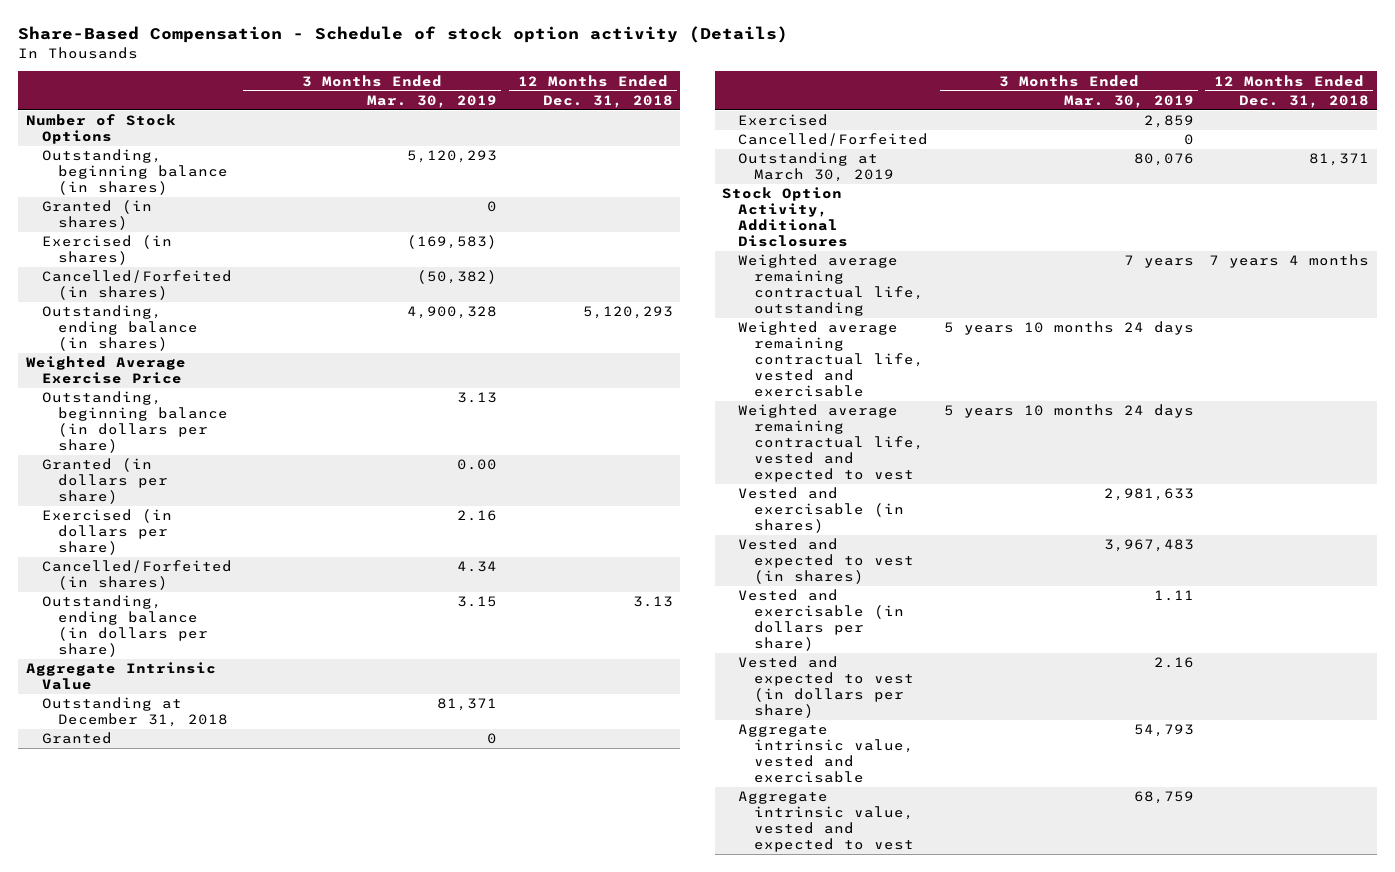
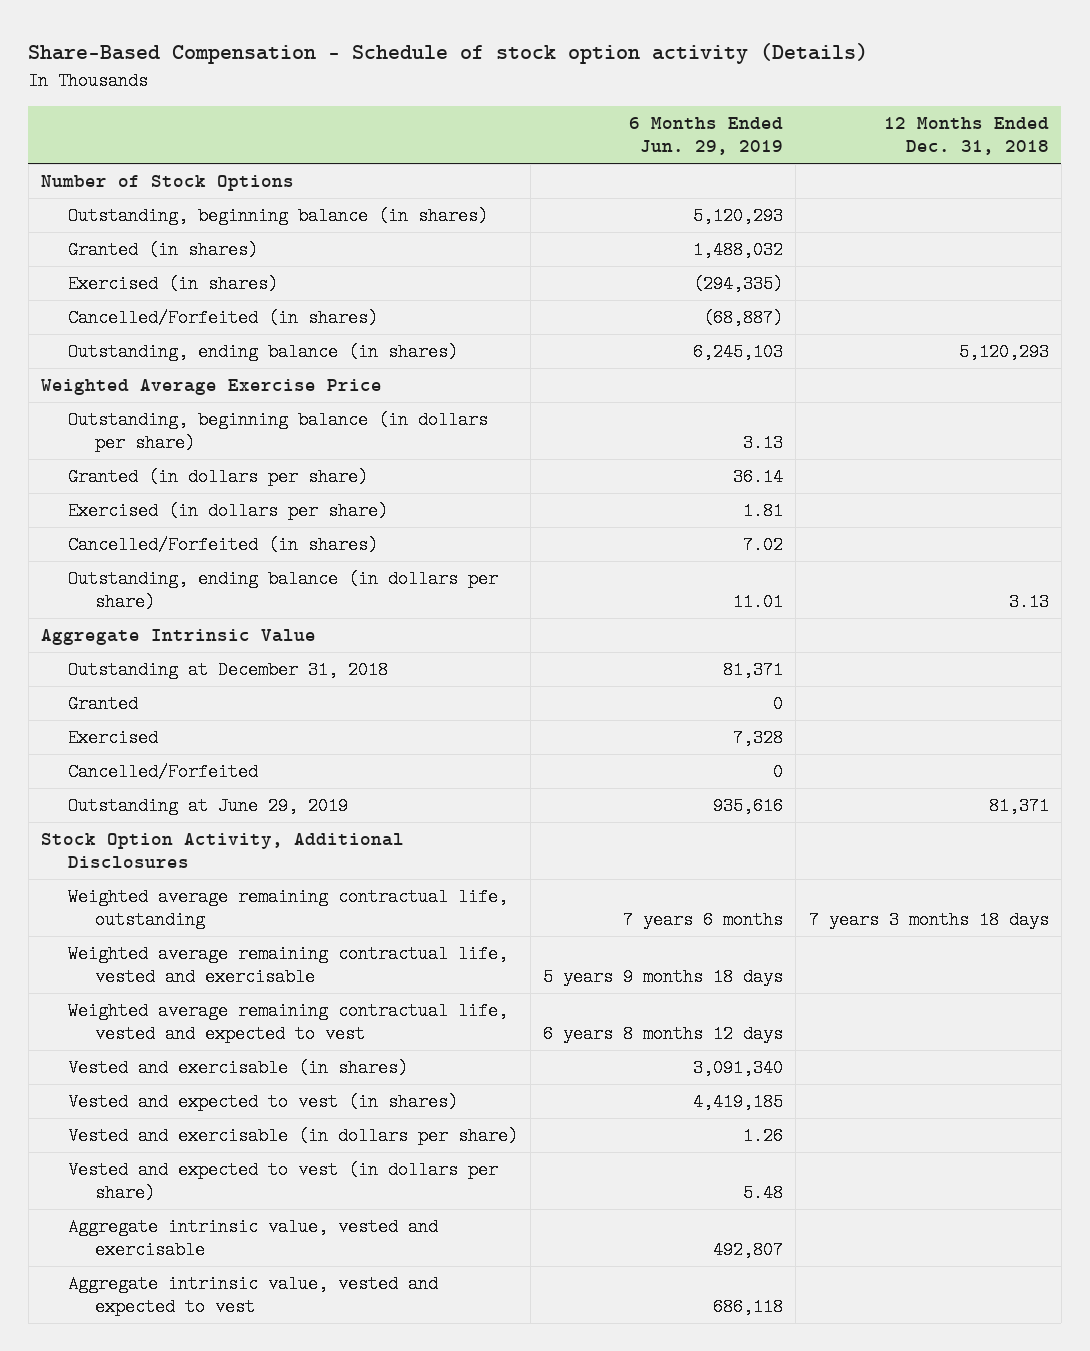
- | 3 Months Ended Mar. 30, 2019 | 12 Months Ended Dec. 31, 2018
+ | 6 Months Ended Jun. 29, 2019 | 12 Months Ended Dec. 31, 2018
- Outstanding at March 30, 2019 | 80,076 | 81,371
+ Outstanding at June 29, 2019 | 935,616 | 81,371
- Weighted average remaining contractual life, outstanding | 7 years | 7 years 4 months
+ Weighted average remaining contractual life, outstanding | 7 years 6 months | 7 years 3 months 18 days

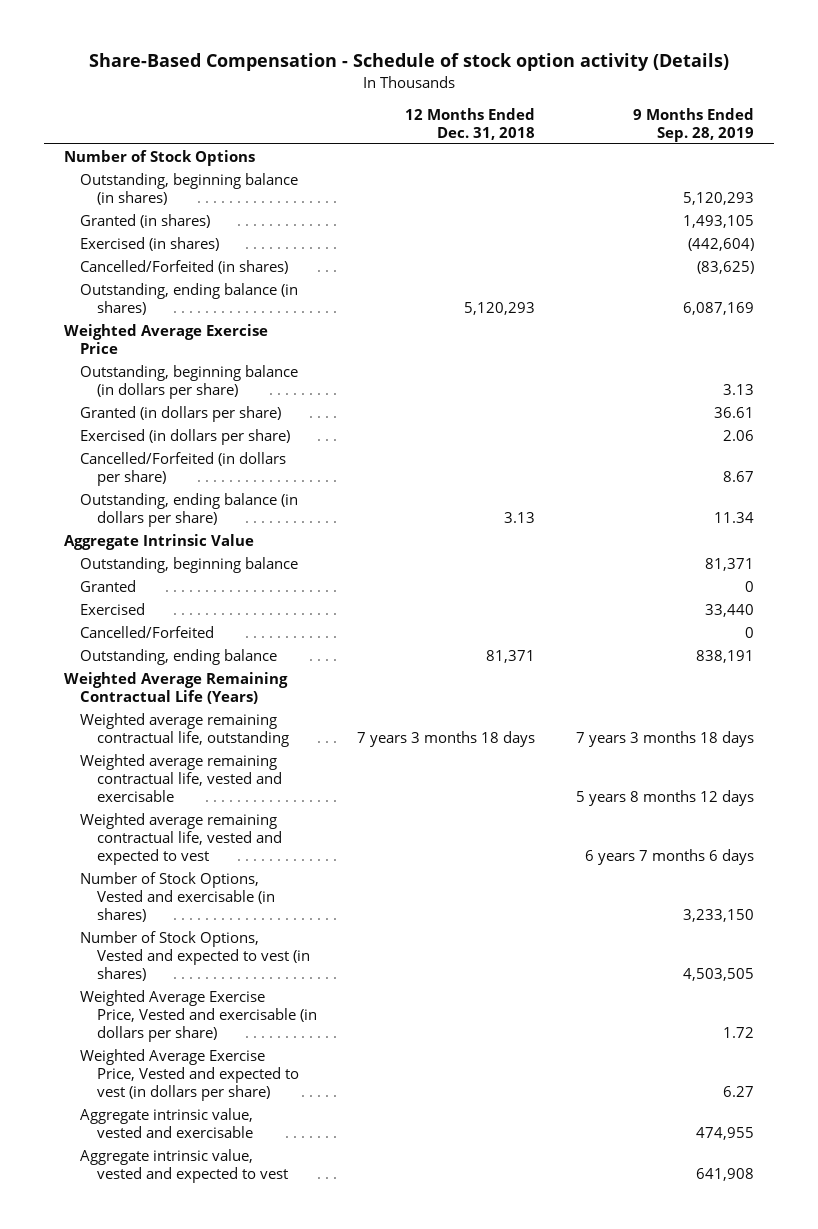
- | 6 Months Ended Jun. 29, 2019 | 12 Months Ended Dec. 31, 2018
+ | 12 Months Ended Dec. 31, 2018 | 9 Months Ended Sep. 28, 2019
- Cancelled/Forfeited (in shares) | 7.02 |
+ Cancelled/Forfeited (in dollars per share) | | 8.67
- Outstanding at December 31, 2018 | 81,371 |
+ Outstanding, beginning balance | | 81,371
- Outstanding at June 29, 2019 | 935,616 | 81,371
- Stock Option Activity, Additional Disclosures
+ Outstanding, ending balance | 81,371 | 838,191
+ Weighted Average Remaining Contractual Life (Years)
- Vested and exercisable (in shares) | 3,091,340 |
- Vested and expected to vest (in shares) | 4,419,185 |
- Vested and exercisable (in dollars per share) | 1.26 |
- Vested and expected to vest (in dollars per share) | 5.48 |
+ Number of Stock Options, Vested and exercisable (in shares) | | 3,233,150
+ Number of Stock Options, Vested and expected to vest (in shares) | | 4,503,505
+ Weighted Average Exercise Price, Vested and exercisable (in dollars per share) | | 1.72
+ Weighted Average Exercise Price, Vested and expected to vest (in dollars per share) | | 6.27

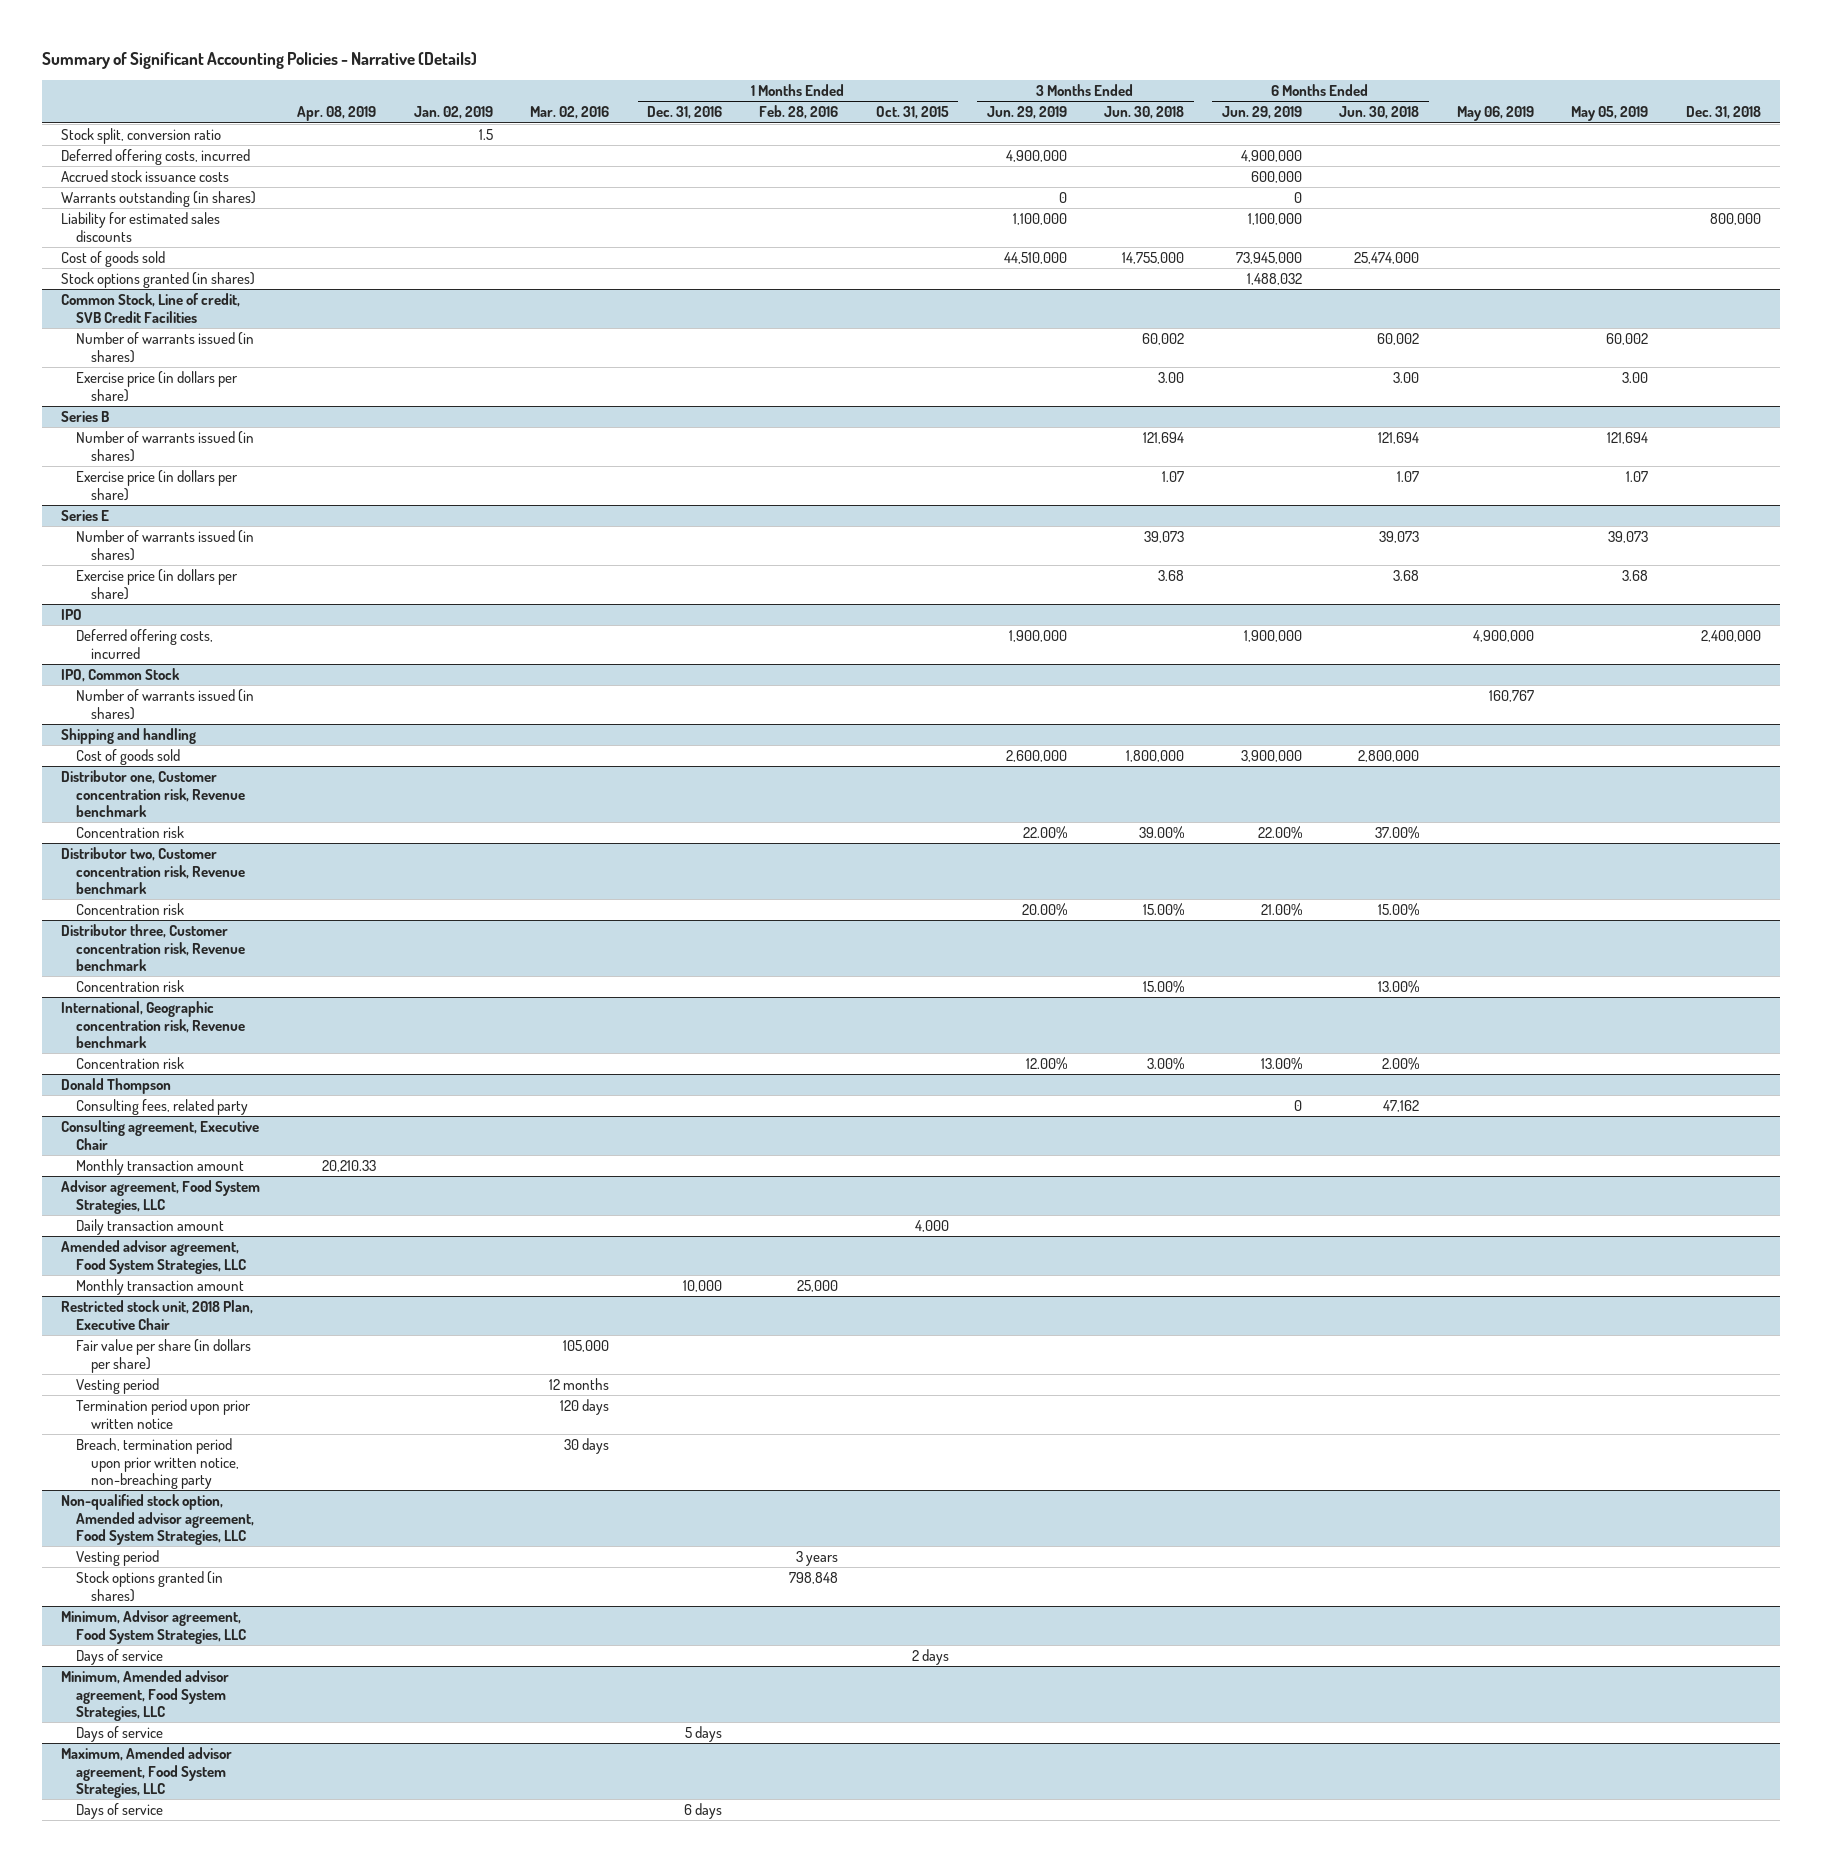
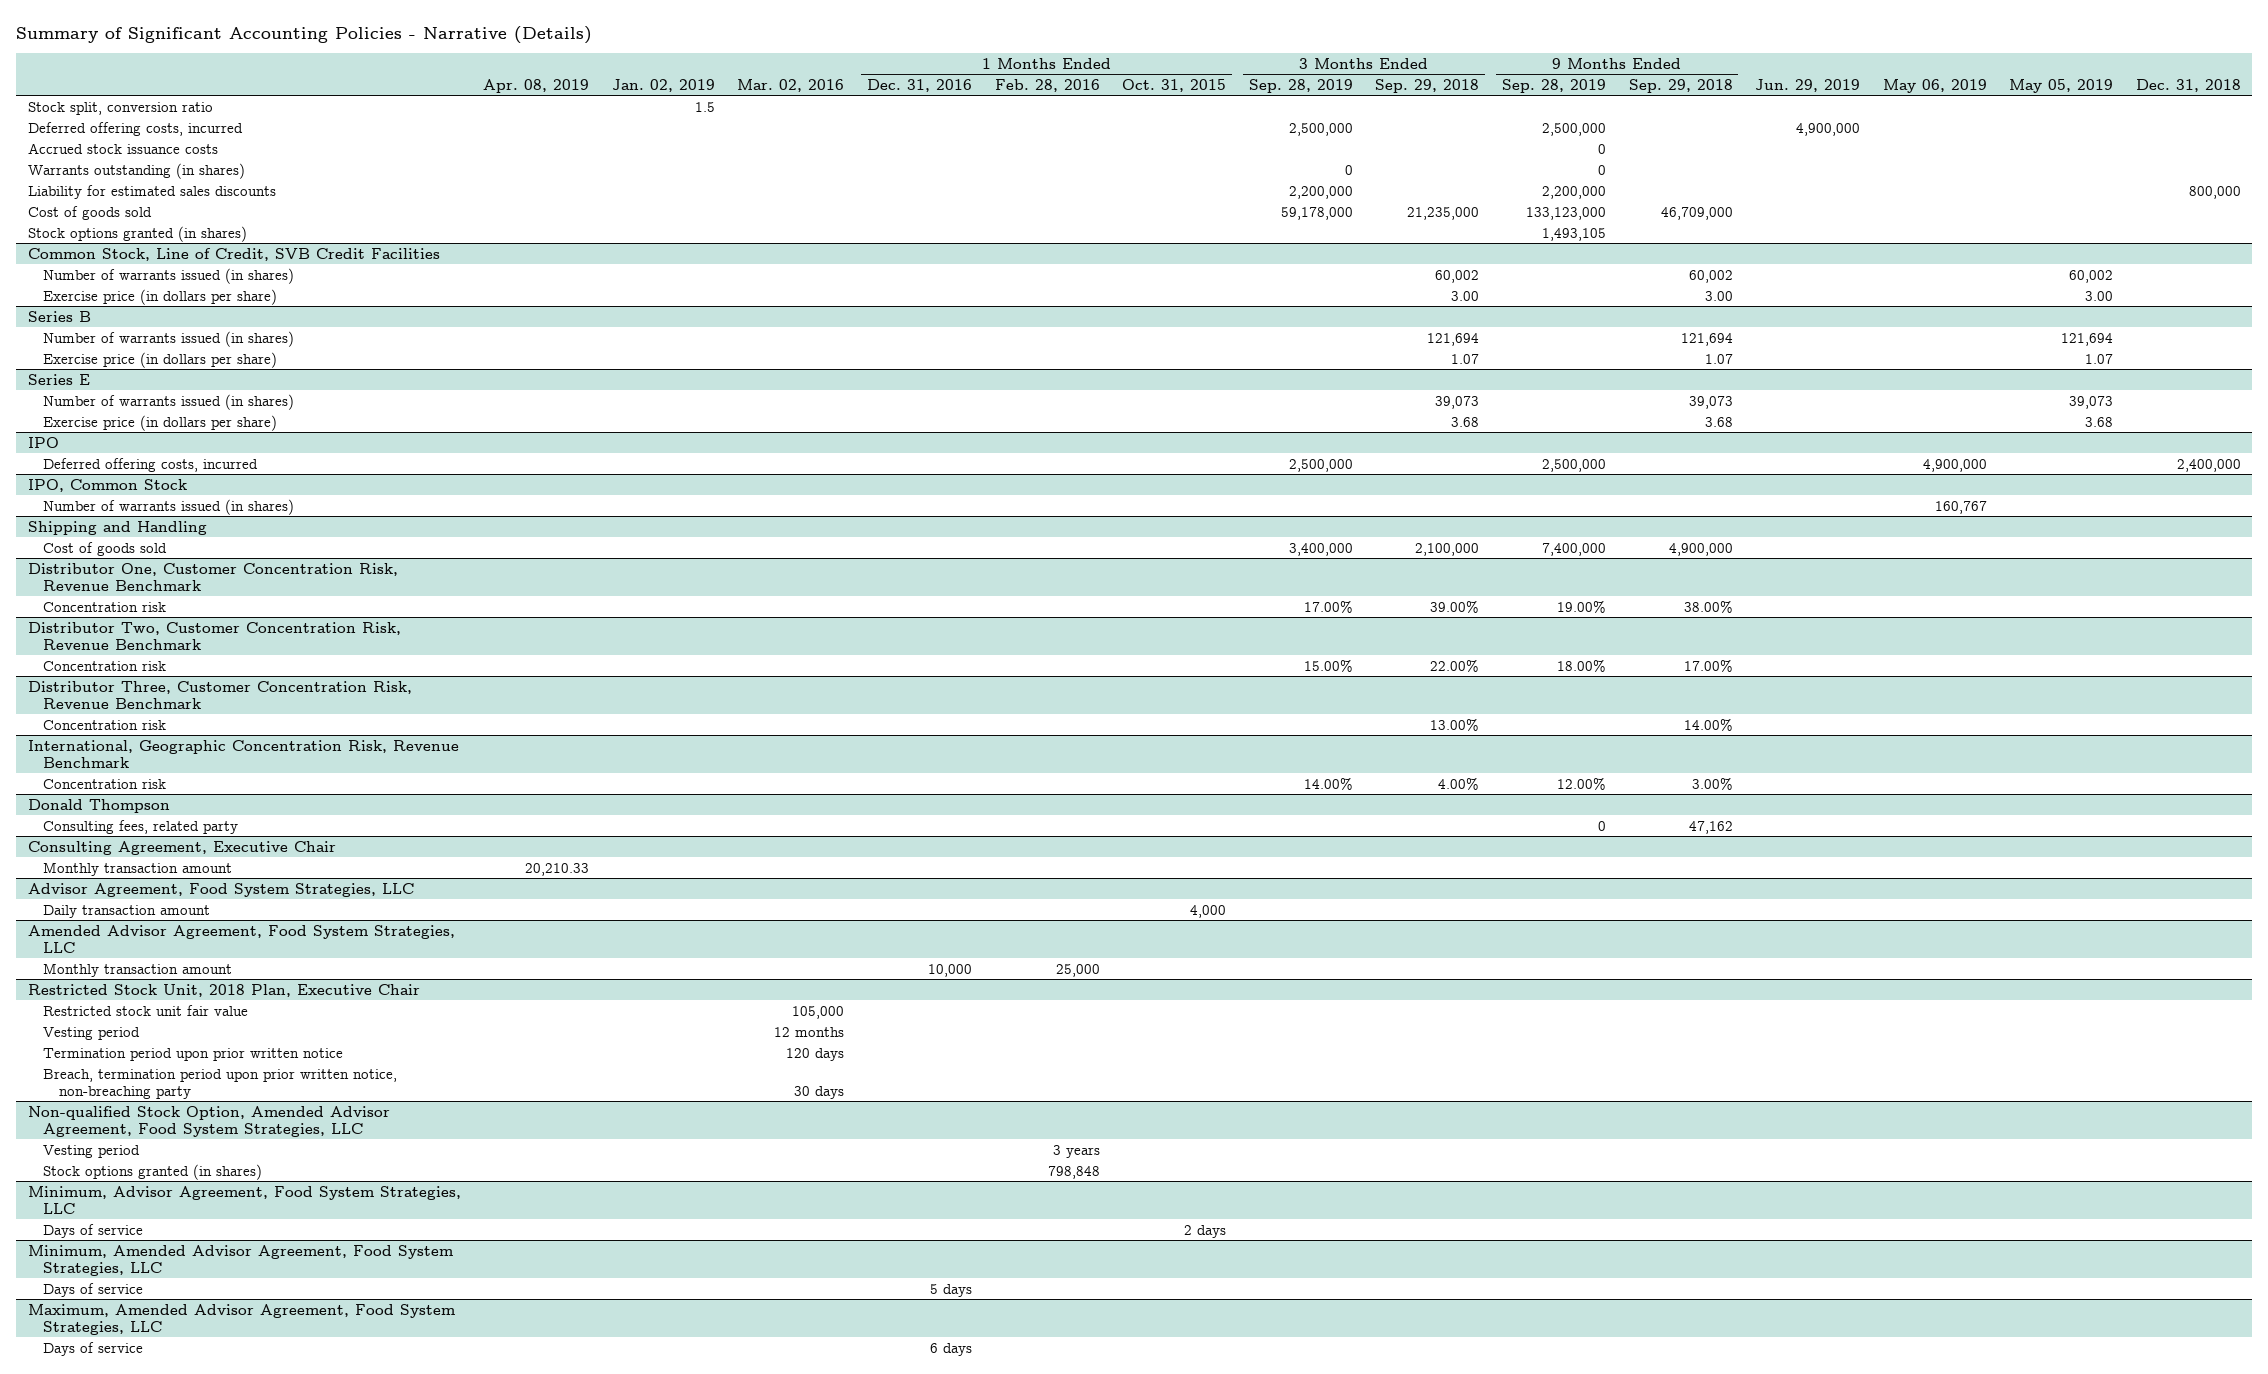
- | Apr. 08, 2019 | Jan. 02, 2019 | Mar. 02, 2016 | 1 Months Ended Dec. 31, 2016 | 1 Months Ended Feb. 28, 2016 | 1 Months Ended Oct. 31, 2015 | 3 Months Ended Jun. 29, 2019 | 3 Months Ended Jun. 30, 2018 | 6 Months Ended Jun. 29, 2019 | 6 Months Ended Jun. 30, 2018 | May 06, 2019 | May 05, 2019 | Dec. 31, 2018
+ | Apr. 08, 2019 | Jan. 02, 2019 | Mar. 02, 2016 | 1 Months Ended Dec. 31, 2016 | 1 Months Ended Feb. 28, 2016 | 1 Months Ended Oct. 31, 2015 | 3 Months Ended Sep. 28, 2019 | 3 Months Ended Sep. 29, 2018 | 9 Months Ended Sep. 28, 2019 | 9 Months Ended Sep. 29, 2018 | Jun. 29, 2019 | May 06, 2019 | May 05, 2019 | Dec. 31, 2018
- Common Stock, Line of credit, SVB Credit Facilities
+ Common Stock, Line of Credit, SVB Credit Facilities
- Shipping and handling
+ Shipping and Handling
- Distributor one, Customer concentration risk, Revenue benchmark
+ Distributor One, Customer Concentration Risk, Revenue Benchmark
- Distributor two, Customer concentration risk, Revenue benchmark
+ Distributor Two, Customer Concentration Risk, Revenue Benchmark
- Distributor three, Customer concentration risk, Revenue benchmark
+ Distributor Three, Customer Concentration Risk, Revenue Benchmark
- International, Geographic concentration risk, Revenue benchmark
+ International, Geographic Concentration Risk, Revenue Benchmark
- Consulting agreement, Executive Chair
+ Consulting Agreement, Executive Chair
- Advisor agreement, Food System Strategies, LLC
+ Advisor Agreement, Food System Strategies, LLC
- Amended advisor agreement, Food System Strategies, LLC
+ Amended Advisor Agreement, Food System Strategies, LLC
- Restricted stock unit, 2018 Plan, Executive Chair
- Fair value per share (in dollars per share) | | | 105,000 | | | | | | | | | |
+ Restricted Stock Unit, 2018 Plan, Executive Chair
+ Restricted stock unit fair value | | | 105,000 | | | | | | | | | | |
- Non-qualified stock option, Amended advisor agreement, Food System Strategies, LLC
+ Non-qualified Stock Option, Amended Advisor Agreement, Food System Strategies, LLC
- Minimum, Advisor agreement, Food System Strategies, LLC
+ Minimum, Advisor Agreement, Food System Strategies, LLC
- Minimum, Amended advisor agreement, Food System Strategies, LLC
+ Minimum, Amended Advisor Agreement, Food System Strategies, LLC
- Maximum, Amended advisor agreement, Food System Strategies, LLC
+ Maximum, Amended Advisor Agreement, Food System Strategies, LLC

